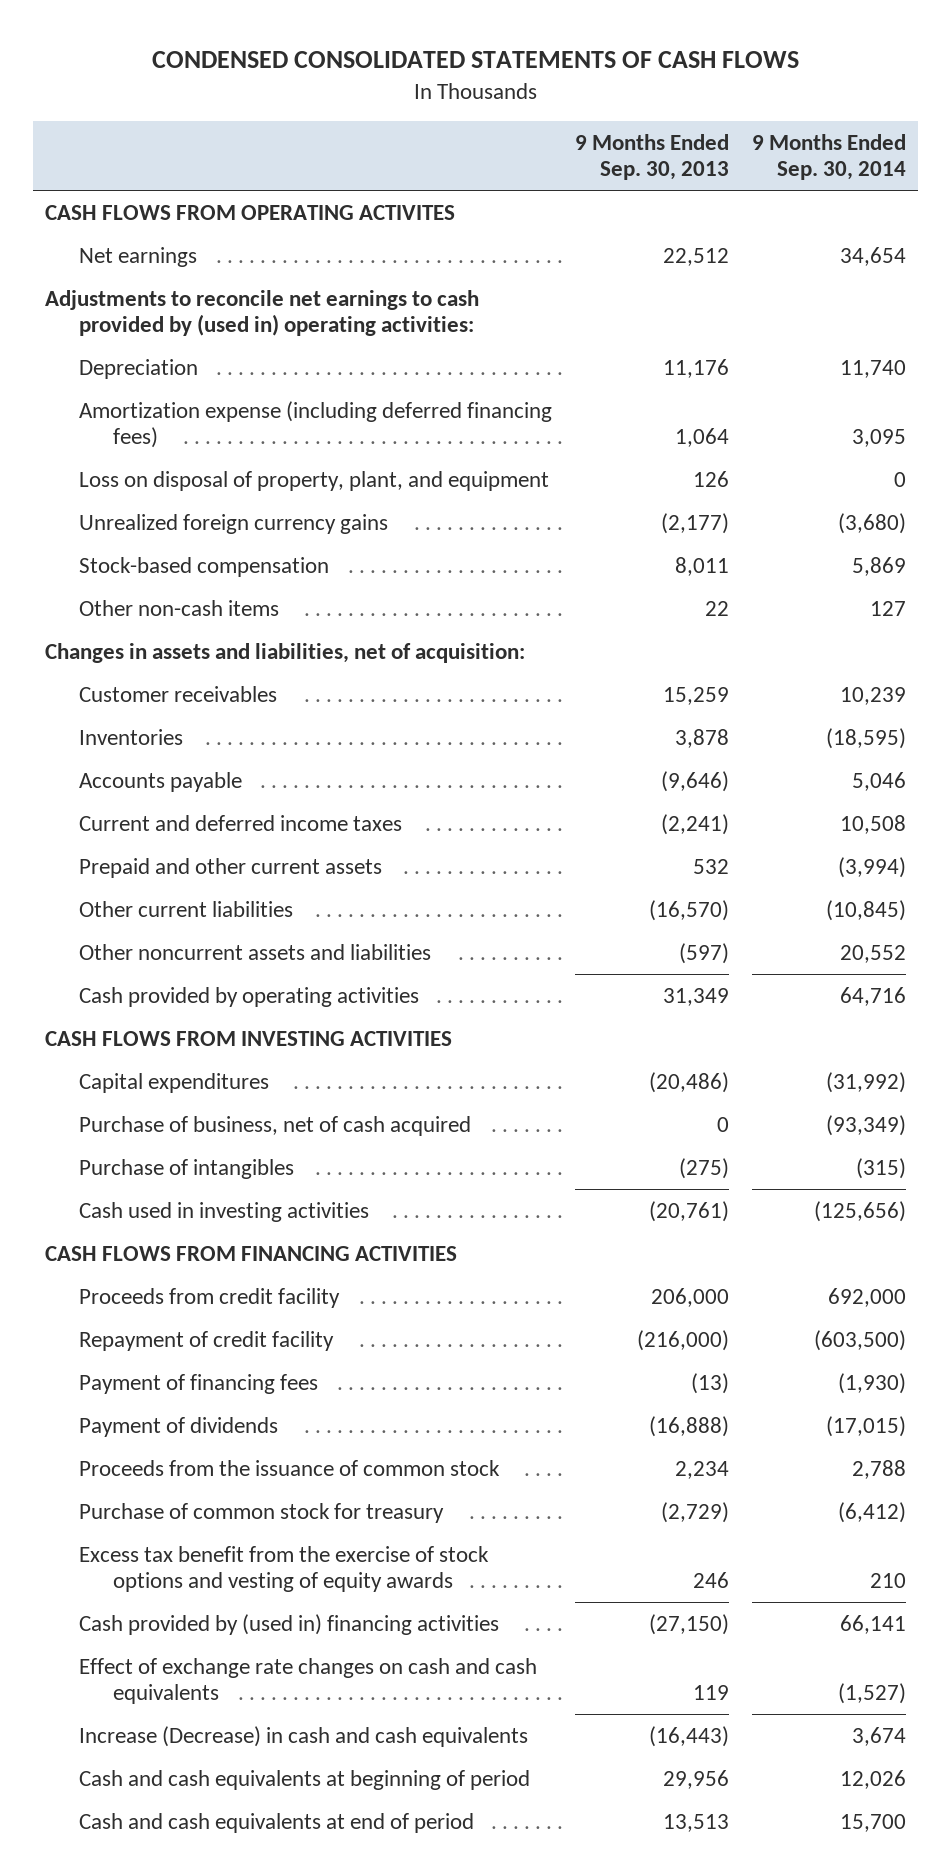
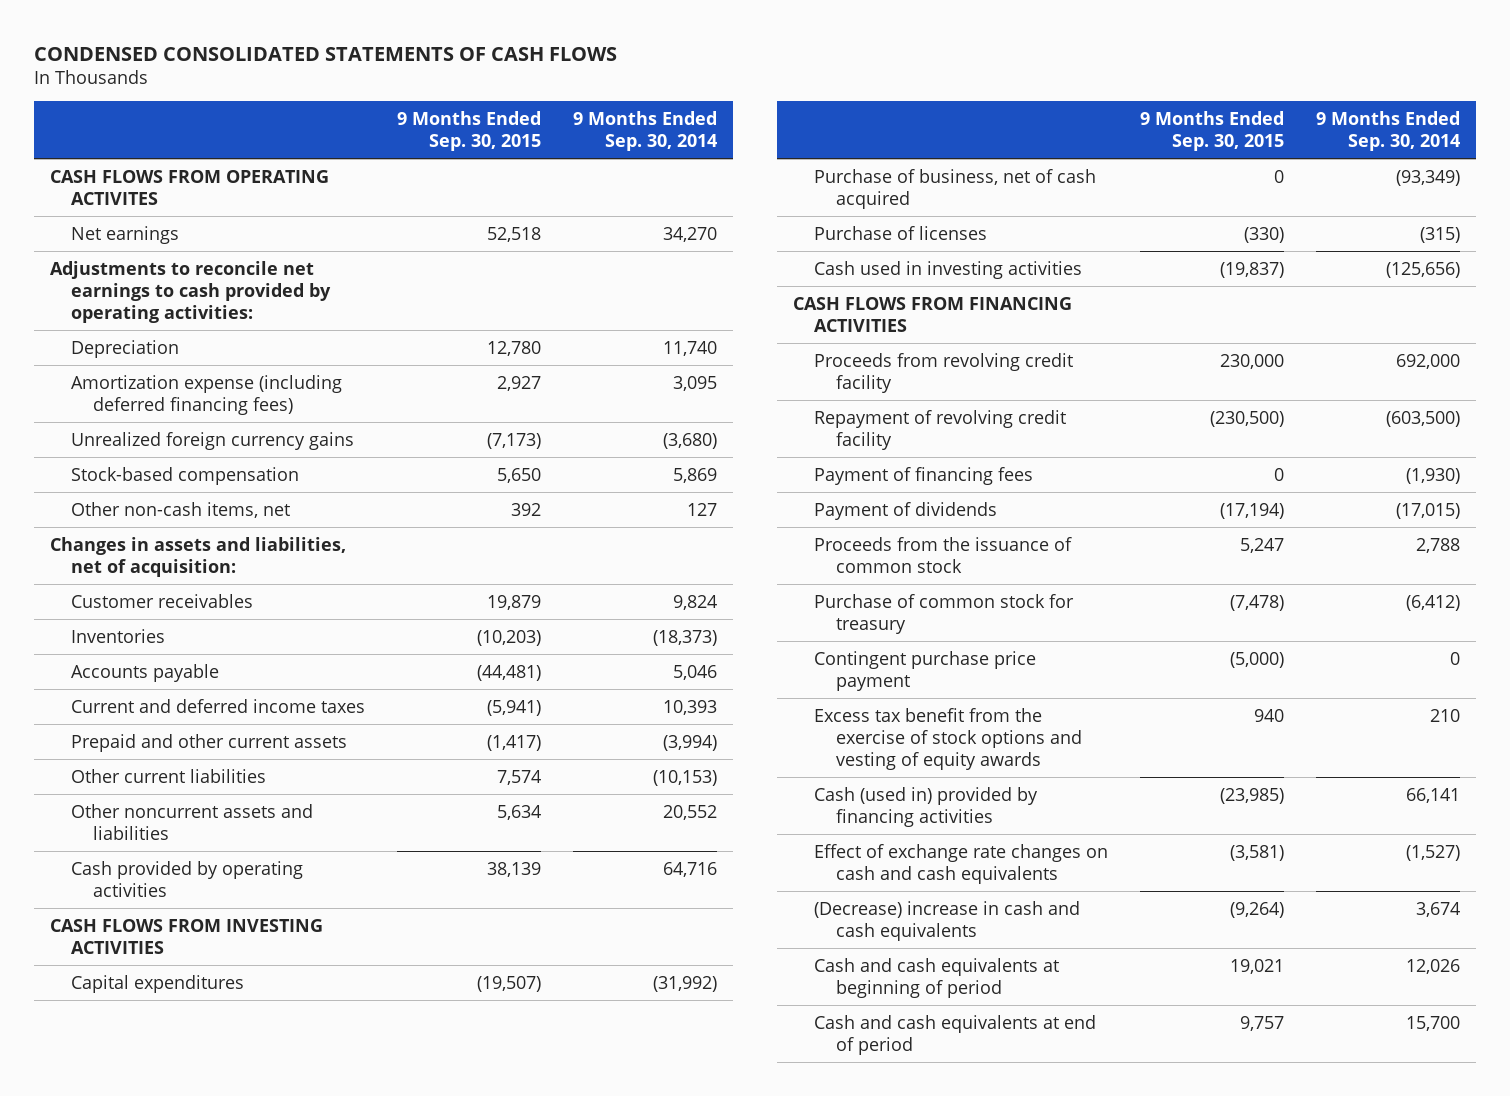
- | 9 Months Ended Sep. 30, 2013 | 9 Months Ended Sep. 30, 2014
+ | 9 Months Ended Sep. 30, 2015 | 9 Months Ended Sep. 30, 2014
- Net earnings | 22,512 | 34,654
- Adjustments to reconcile net earnings to cash provided by (used in) operating activities:
+ Net earnings | 52,518 | 34,270
+ Adjustments to reconcile net earnings to cash provided by operating activities:
- Loss on disposal of property, plant, and equipment | 126 | 0
- Other non-cash items | 22 | 127
+ Other non-cash items, net | 392 | 127
- Customer receivables | 15,259 | 10,239
- Inventories | 3,878 | (18,595)
+ Customer receivables | 19,879 | 9,824
+ Inventories | (10,203) | (18,373)
- Current and deferred income taxes | (2,241) | 10,508
+ Current and deferred income taxes | (5,941) | 10,393
- Other current liabilities | (16,570) | (10,845)
+ Other current liabilities | 7,574 | (10,153)
- Purchase of intangibles | (275) | (315)
+ Purchase of licenses | (330) | (315)
- Proceeds from credit facility | 206,000 | 692,000
- Repayment of credit facility | (216,000) | (603,500)
+ Proceeds from revolving credit facility | 230,000 | 692,000
+ Repayment of revolving credit facility | (230,500) | (603,500)
+ Contingent purchase price payment | (5,000) | 0
- Cash provided by (used in) financing activities | (27,150) | 66,141
+ Cash (used in) provided by financing activities | (23,985) | 66,141
- Increase (Decrease) in cash and cash equivalents | (16,443) | 3,674
+ (Decrease) increase in cash and cash equivalents | (9,264) | 3,674

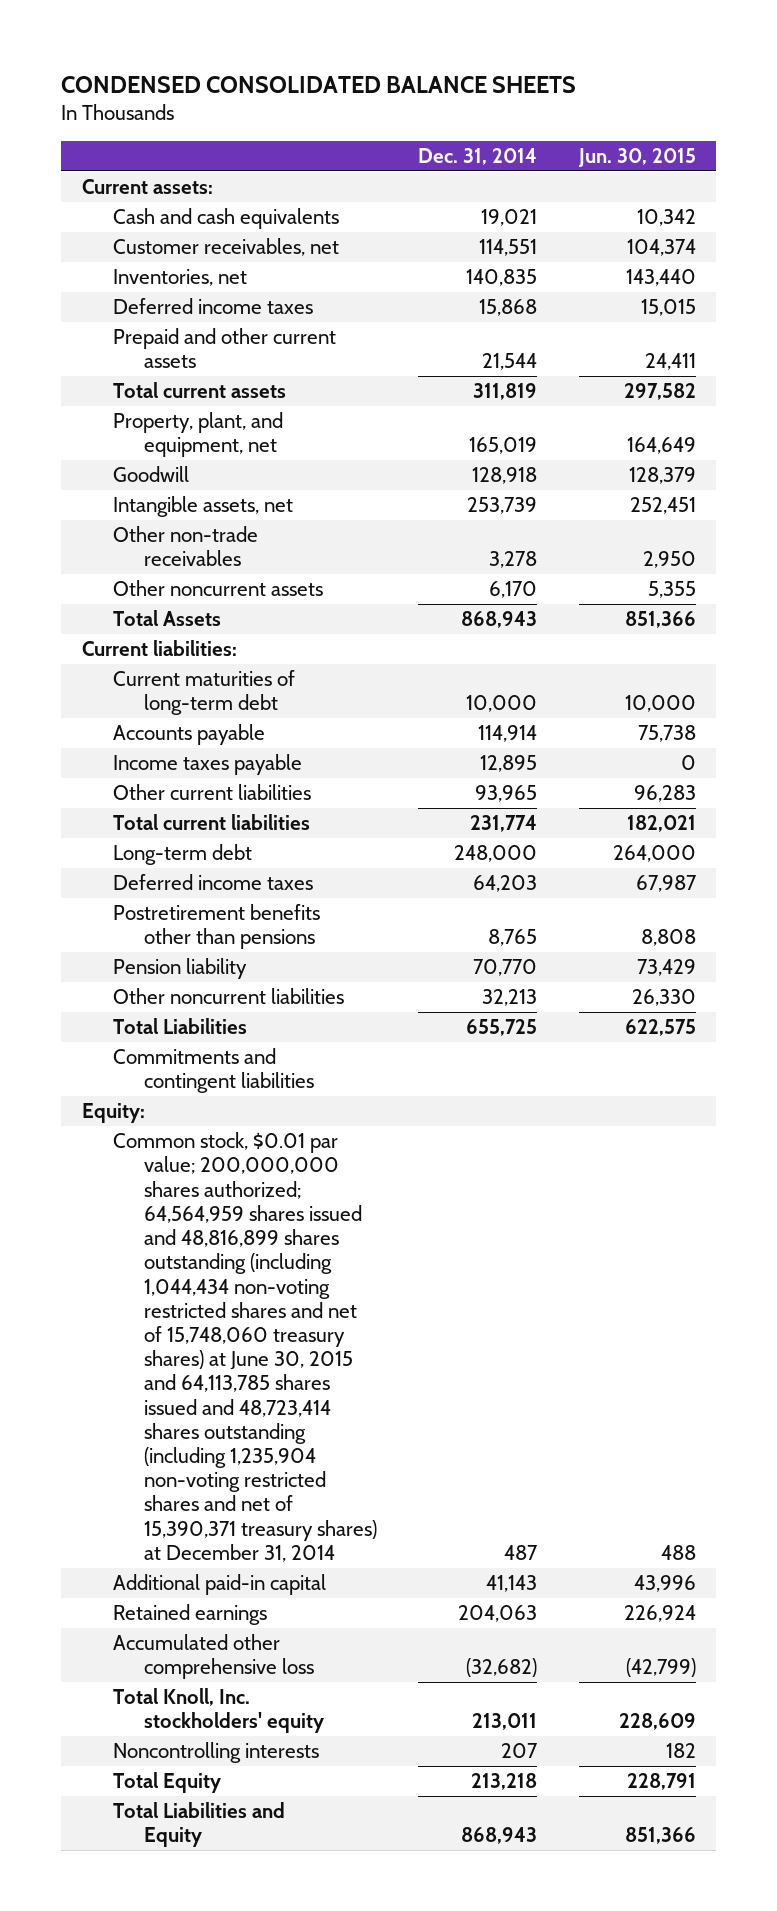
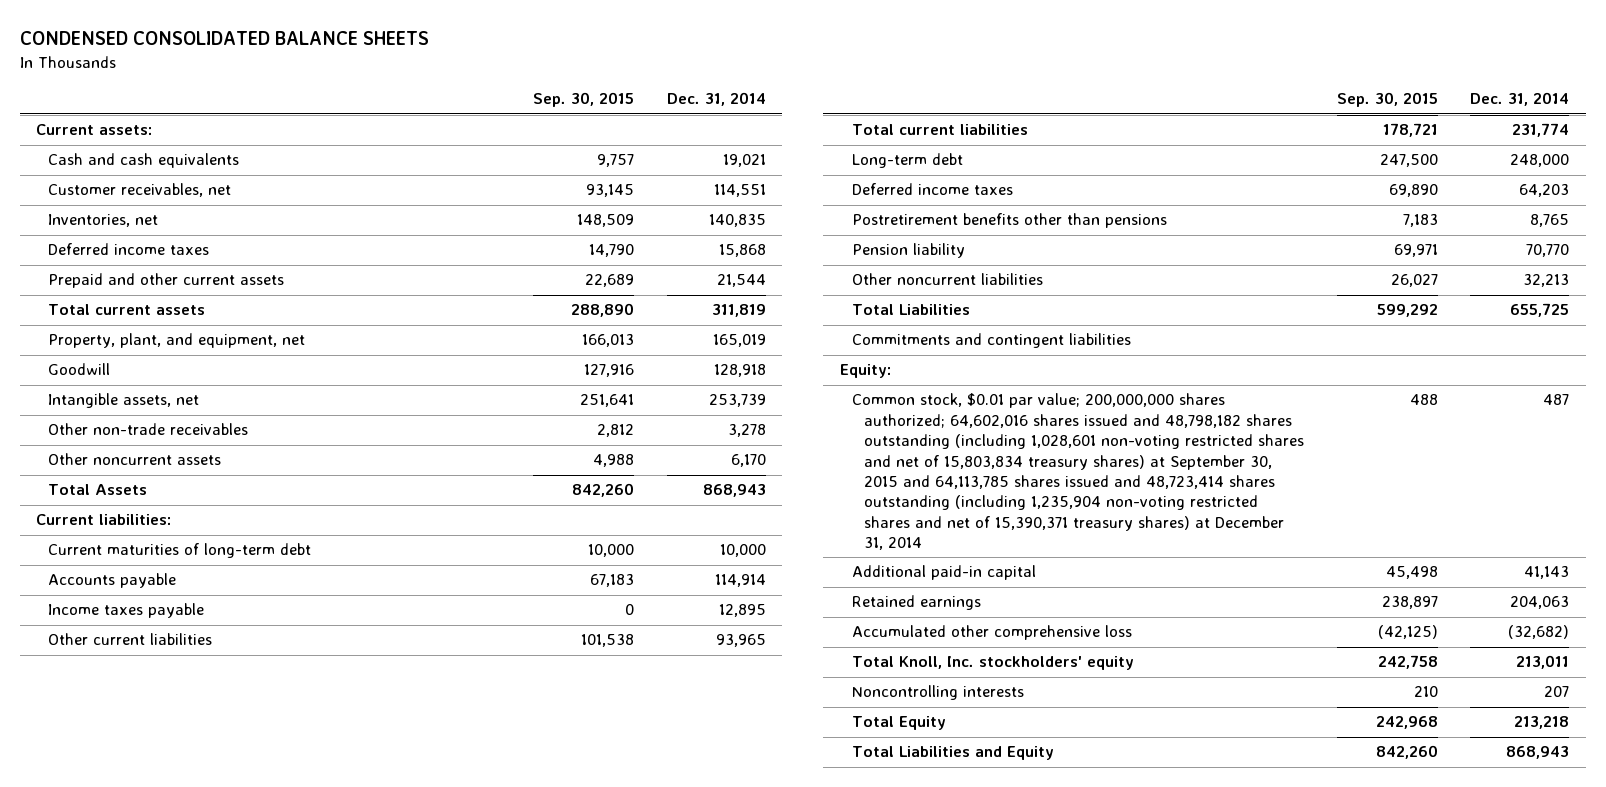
- | Dec. 31, 2014 | Jun. 30, 2015
+ | Sep. 30, 2015 | Dec. 31, 2014
- Common stock, $0.01 par value; 200,000,000 shares authorized; 64,564,959 shares issued and 48,816,899 shares outstanding (including 1,044,434 non-voting restricted shares and net of 15,748,060 treasury shares) at June 30, 2015 and 64,113,785 shares issued and 48,723,414 shares outstanding (including 1,235,904 non-voting restricted shares and net of 15,390,371 treasury shares) at December 31, 2014 | 487 | 488
+ Common stock, $0.01 par value; 200,000,000 shares authorized; 64,602,016 shares issued and 48,798,182 shares outstanding (including 1,028,601 non-voting restricted shares and net of 15,803,834 treasury shares) at September 30, 2015 and 64,113,785 shares issued and 48,723,414 shares outstanding (including 1,235,904 non-voting restricted shares and net of 15,390,371 treasury shares) at December 31, 2014 | 488 | 487

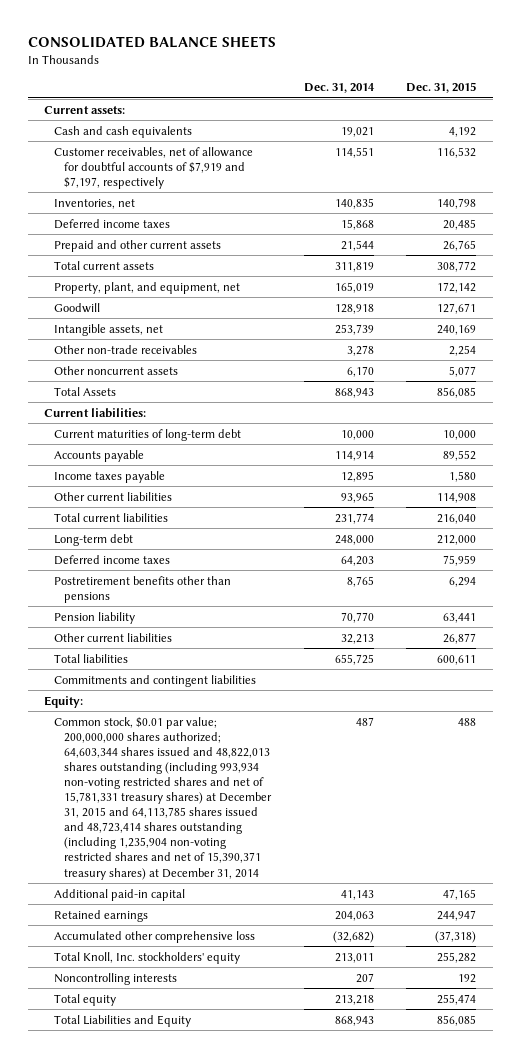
- CONDENSED CONSOLIDATED BALANCE SHEETS
+ CONSOLIDATED BALANCE SHEETS
- | Sep. 30, 2015 | Dec. 31, 2014
+ | Dec. 31, 2014 | Dec. 31, 2015
- Customer receivables, net | 93,145 | 114,551
+ Customer receivables, net of allowance for doubtful accounts of $7,919 and $7,197, respectively | 114,551 | 116,532
- Other noncurrent liabilities | 26,027 | 32,213
- Total Liabilities | 599,292 | 655,725
+ Other current liabilities | 32,213 | 26,877
+ Total liabilities | 655,725 | 600,611
- Common stock, $0.01 par value; 200,000,000 shares authorized; 64,602,016 shares issued and 48,798,182 shares outstanding (including 1,028,601 non-voting restricted shares and net of 15,803,834 treasury shares) at September 30, 2015 and 64,113,785 shares issued and 48,723,414 shares outstanding (including 1,235,904 non-voting restricted shares and net of 15,390,371 treasury shares) at December 31, 2014 | 488 | 487
+ Common stock, $0.01 par value; 200,000,000 shares authorized; 64,603,344 shares issued and 48,822,013 shares outstanding (including 993,934 non-voting restricted shares and net of 15,781,331 treasury shares) at December 31, 2015 and 64,113,785 shares issued and 48,723,414 shares outstanding (including 1,235,904 non-voting restricted shares and net of 15,390,371 treasury shares) at December 31, 2014 | 487 | 488
- Total Equity | 242,968 | 213,218
+ Total equity | 213,218 | 255,474

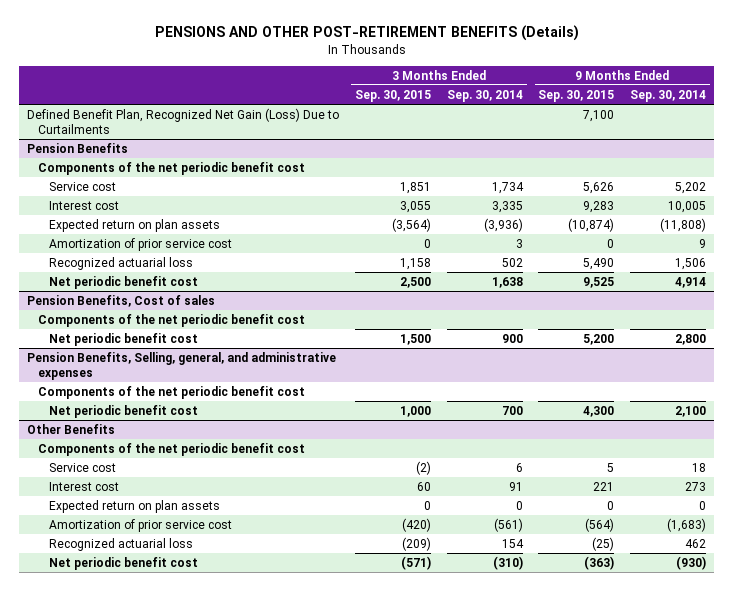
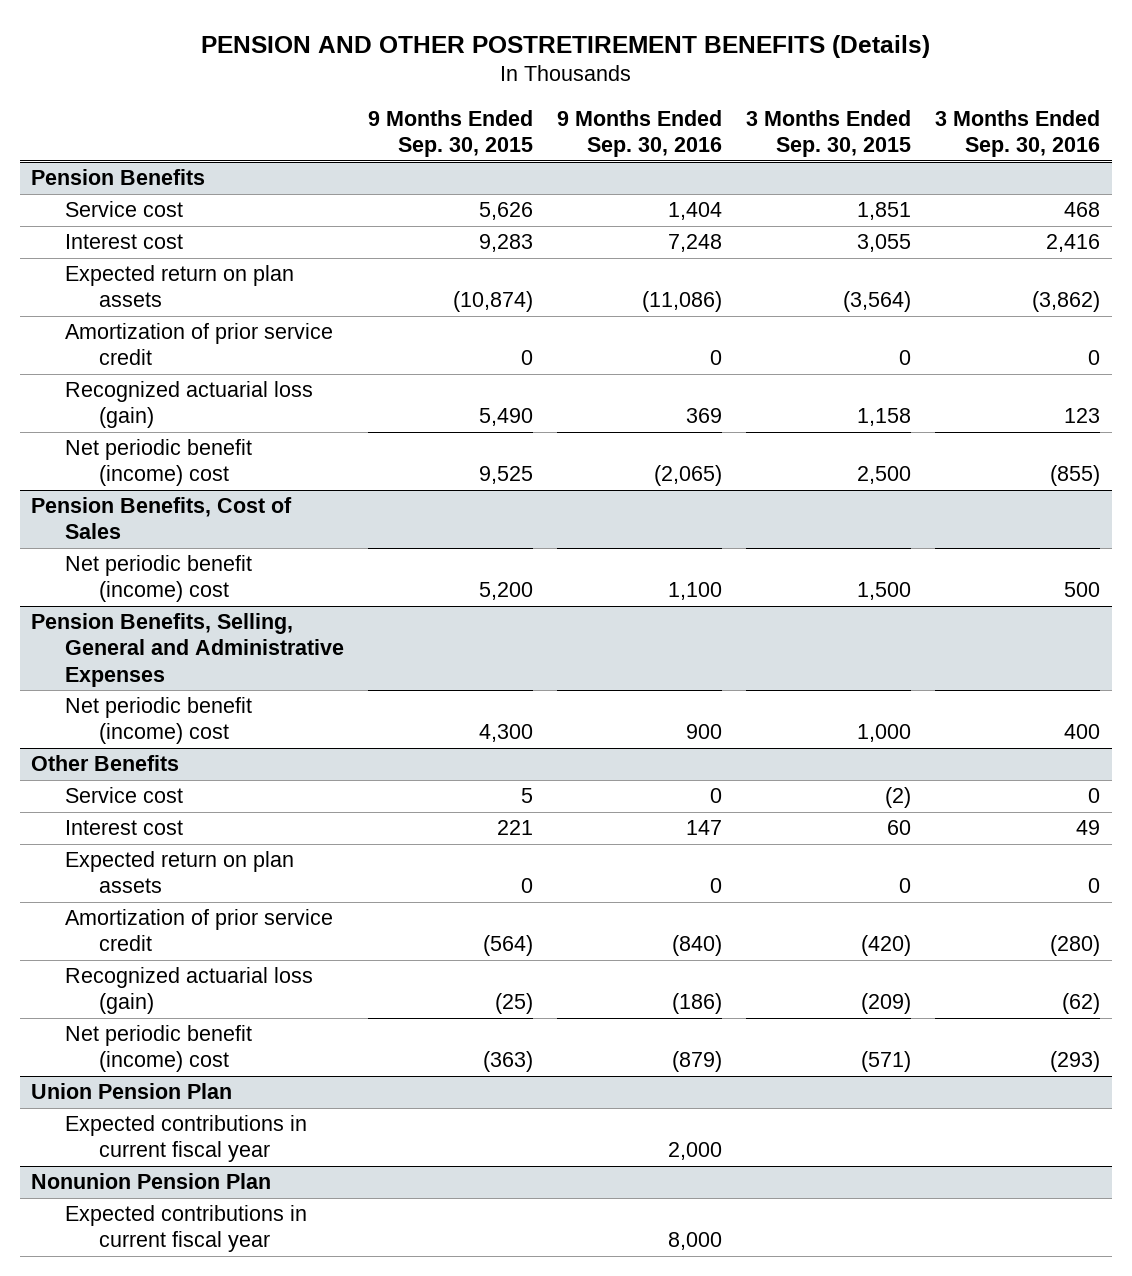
- PENSIONS AND OTHER POST-RETIREMENT BENEFITS (Details)
+ PENSION AND OTHER POSTRETIREMENT BENEFITS (Details)
- | 3 Months Ended Sep. 30, 2015 | 3 Months Ended Sep. 30, 2014 | 9 Months Ended Sep. 30, 2015 | 9 Months Ended Sep. 30, 2014
+ | 9 Months Ended Sep. 30, 2015 | 9 Months Ended Sep. 30, 2016 | 3 Months Ended Sep. 30, 2015 | 3 Months Ended Sep. 30, 2016
- Defined Benefit Plan, Recognized Net Gain (Loss) Due to Curtailments | | | 7,100 |
@ Pension Benefits
- Components of the net periodic benefit cost
- Amortization of prior service cost | 0 | 3 | 0 | 9
- Recognized actuarial loss | 1,158 | 502 | 5,490 | 1,506
- Net periodic benefit cost | 2,500 | 1,638 | 9,525 | 4,914
- Pension Benefits, Cost of sales
- Components of the net periodic benefit cost
- Net periodic benefit cost | 1,500 | 900 | 5,200 | 2,800
- Pension Benefits, Selling, general, and administrative expenses
- Components of the net periodic benefit cost
- Net periodic benefit cost | 1,000 | 700 | 4,300 | 2,100
@ Pension Benefits
+ Amortization of prior service credit | 0 | 0 | 0 | 0
+ Recognized actuarial loss (gain) | 5,490 | 369 | 1,158 | 123
+ Net periodic benefit (income) cost | 9,525 | (2,065) | 2,500 | (855)
+ Pension Benefits, Cost of Sales
+ Net periodic benefit (income) cost | 5,200 | 1,100 | 1,500 | 500
+ Pension Benefits, Selling, General and Administrative Expenses
+ Net periodic benefit (income) cost | 4,300 | 900 | 1,000 | 400
@ Other Benefits
- Components of the net periodic benefit cost
- Amortization of prior service cost | (420) | (561) | (564) | (1,683)
- Recognized actuarial loss | (209) | 154 | (25) | 462
- Net periodic benefit cost | (571) | (310) | (363) | (930)
+ Amortization of prior service credit | (564) | (840) | (420) | (280)
+ Recognized actuarial loss (gain) | (25) | (186) | (209) | (62)
+ Net periodic benefit (income) cost | (363) | (879) | (571) | (293)
+ Union Pension Plan
+ Expected contributions in current fiscal year | | 2,000 | |
+ Nonunion Pension Plan
+ Expected contributions in current fiscal year | | 8,000 | |

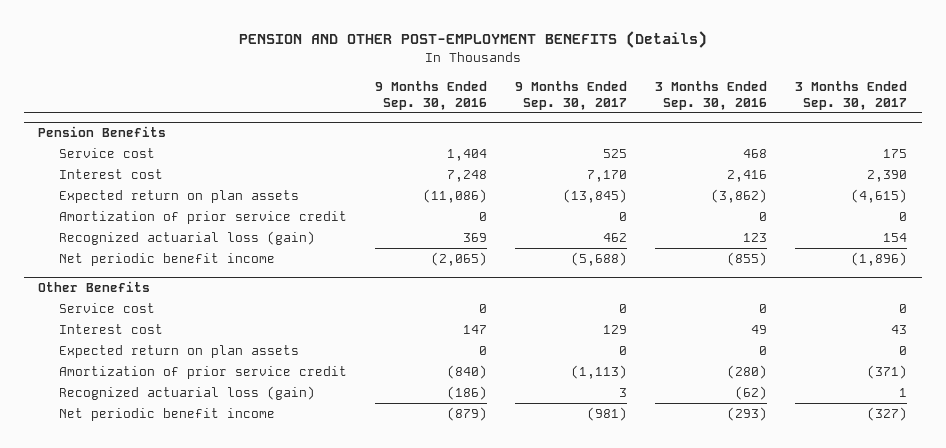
- PENSION AND OTHER POSTRETIREMENT BENEFITS (Details)
+ PENSION AND OTHER POST-EMPLOYMENT BENEFITS (Details)
- | 9 Months Ended Sep. 30, 2015 | 9 Months Ended Sep. 30, 2016 | 3 Months Ended Sep. 30, 2015 | 3 Months Ended Sep. 30, 2016
+ | 9 Months Ended Sep. 30, 2016 | 9 Months Ended Sep. 30, 2017 | 3 Months Ended Sep. 30, 2016 | 3 Months Ended Sep. 30, 2017
@ Pension Benefits
- Net periodic benefit (income) cost | 9,525 | (2,065) | 2,500 | (855)
- Pension Benefits, Cost of Sales
- Net periodic benefit (income) cost | 5,200 | 1,100 | 1,500 | 500
- Pension Benefits, Selling, General and Administrative Expenses
- Net periodic benefit (income) cost | 4,300 | 900 | 1,000 | 400
@ Pension Benefits
+ Net periodic benefit income | (2,065) | (5,688) | (855) | (1,896)
@ Other Benefits
- Net periodic benefit (income) cost | (363) | (879) | (571) | (293)
- Union Pension Plan
- Expected contributions in current fiscal year | | 2,000 | |
- Nonunion Pension Plan
- Expected contributions in current fiscal year | | 8,000 | |
@ Other Benefits
+ Net periodic benefit income | (879) | (981) | (293) | (327)

